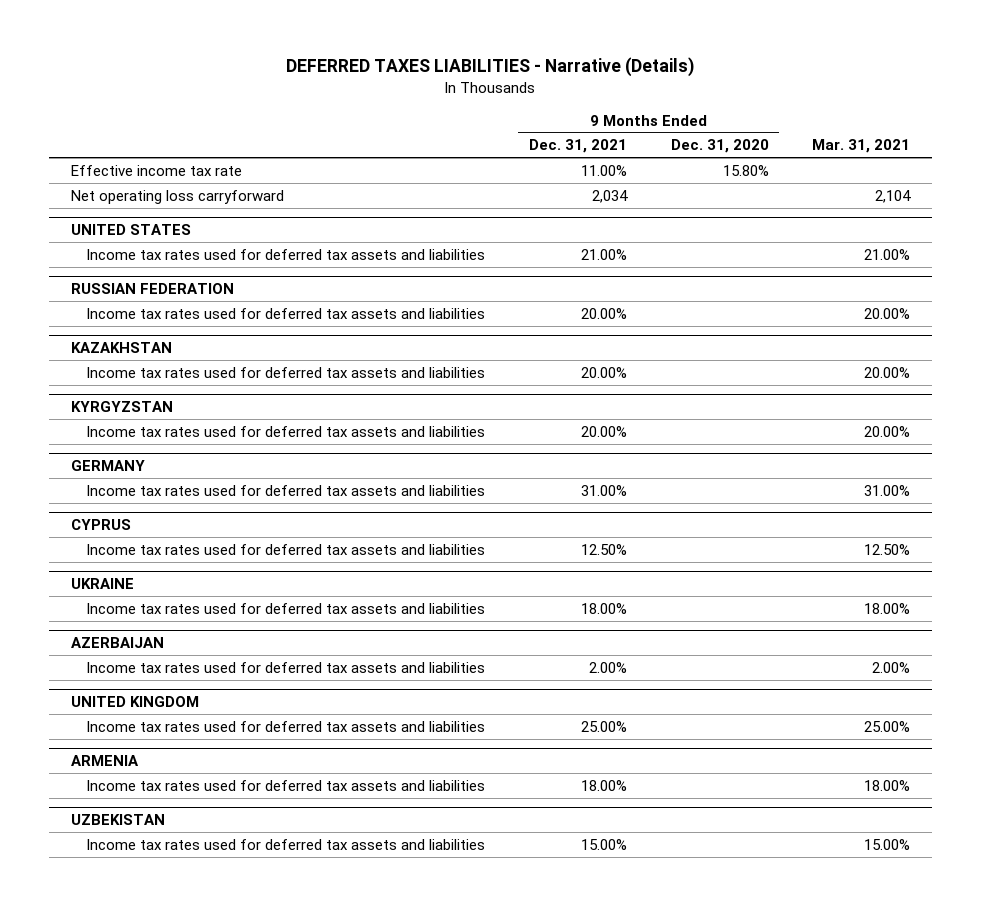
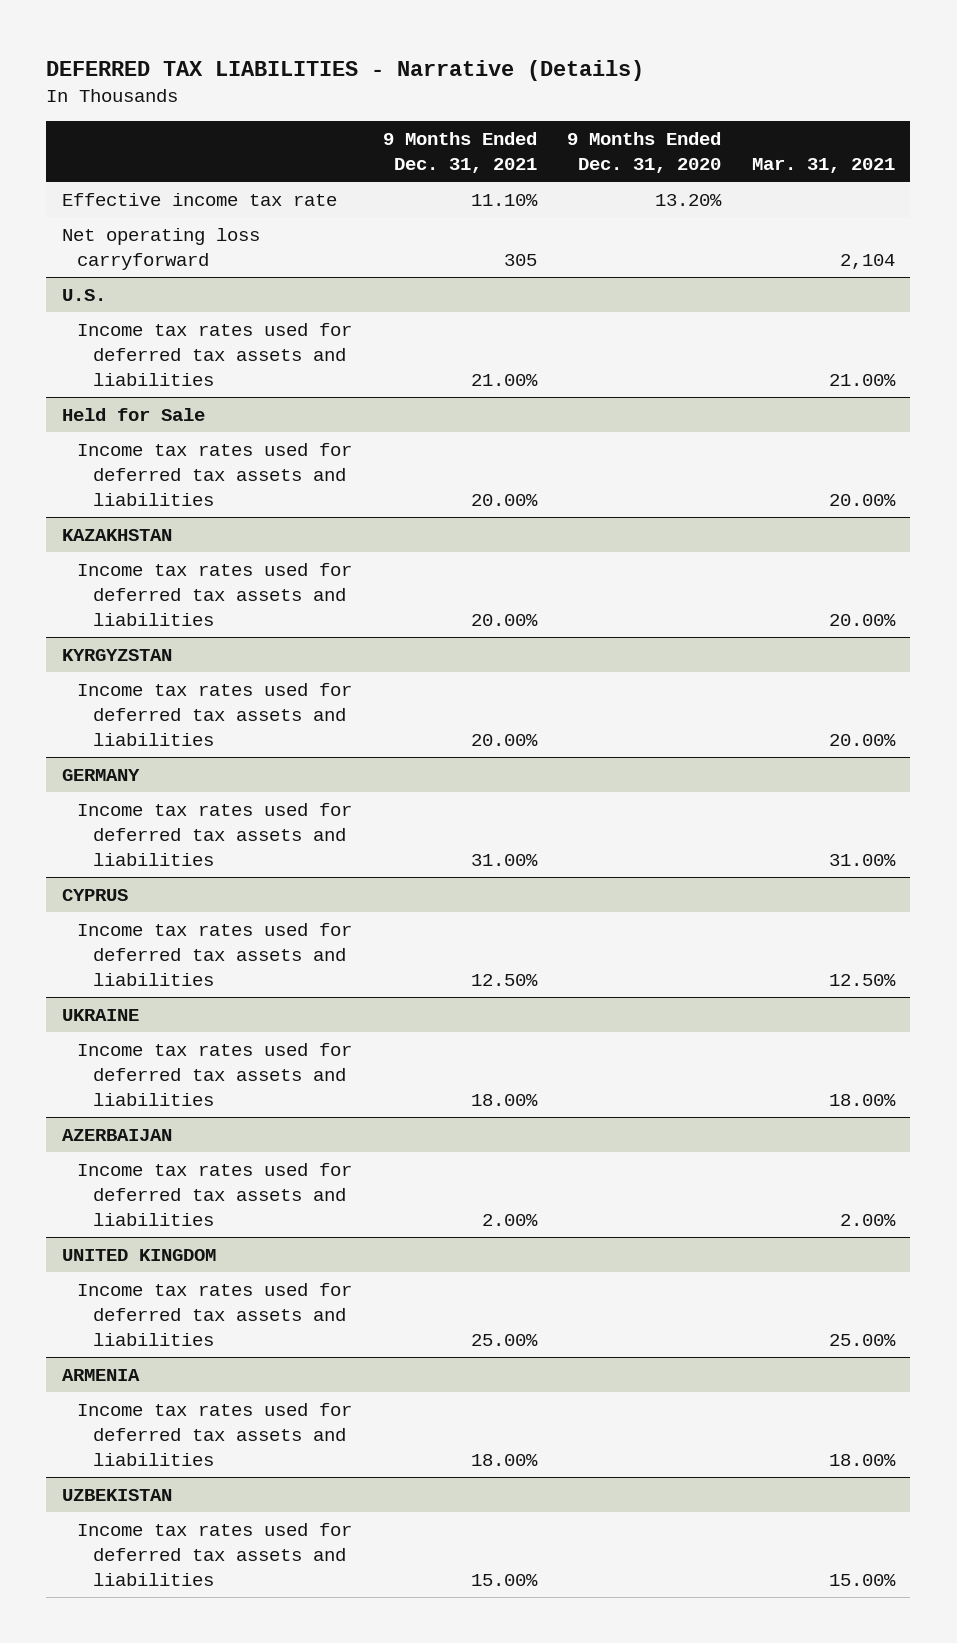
- DEFERRED TAXES LIABILITIES - Narrative (Details)
+ DEFERRED TAX LIABILITIES - Narrative (Details)
- Effective income tax rate | 11.00% | 15.80% |
- Net operating loss carryforward | 2,034 | | 2,104
- UNITED STATES
+ Effective income tax rate | 11.10% | 13.20% |
+ Net operating loss carryforward | 305 | | 2,104
+ U.S.
- RUSSIAN FEDERATION
+ Held for Sale

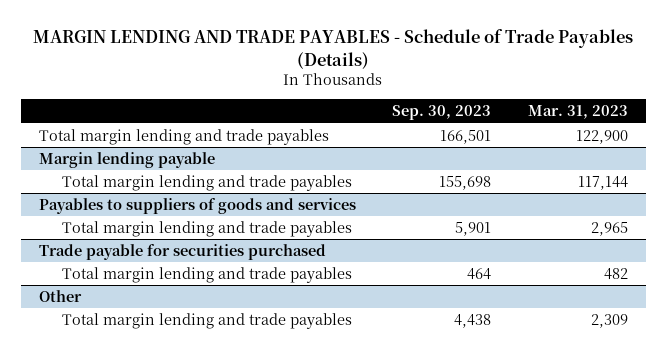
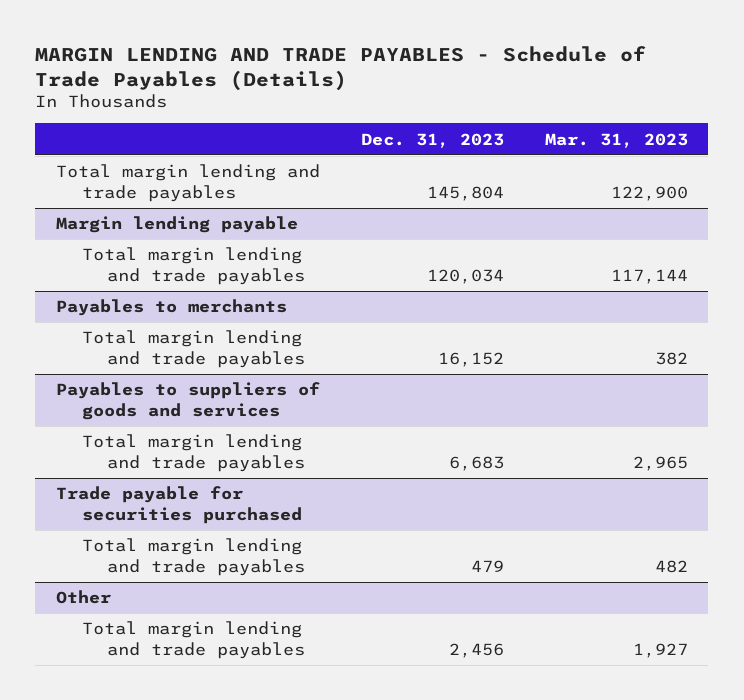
- | Sep. 30, 2023 | Mar. 31, 2023
+ | Dec. 31, 2023 | Mar. 31, 2023
+ Payables to merchants
+ Total margin lending and trade payables | 16,152 | 382
@ Other
- Total margin lending and trade payables | 4,438 | 2,309
+ Total margin lending and trade payables | 2,456 | 1,927

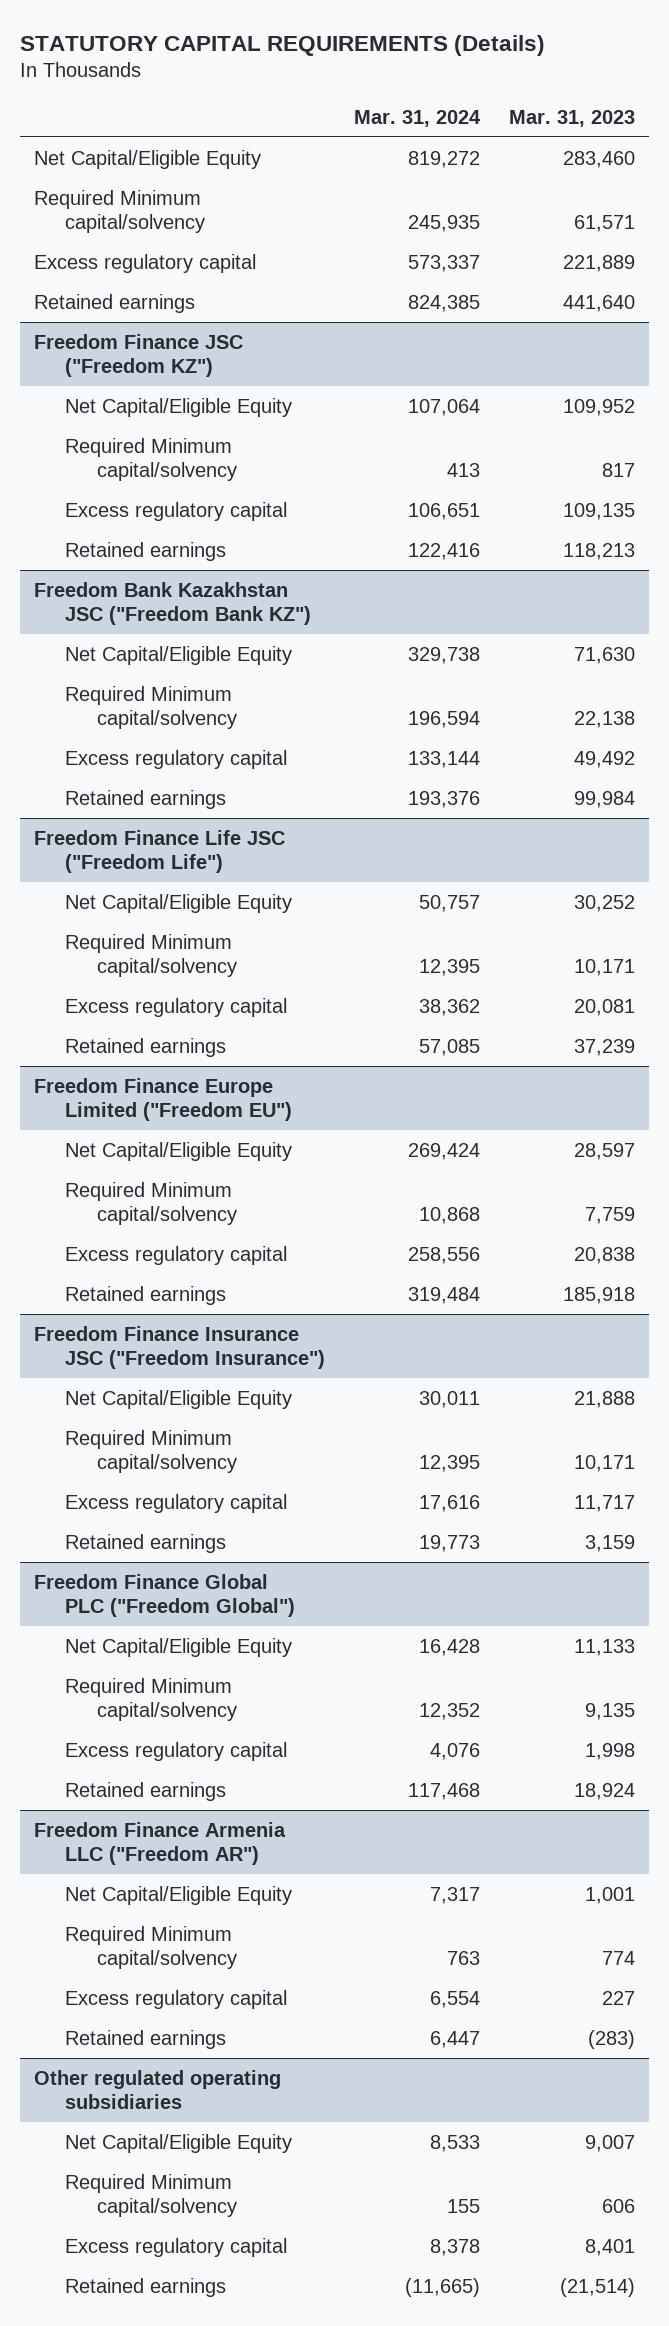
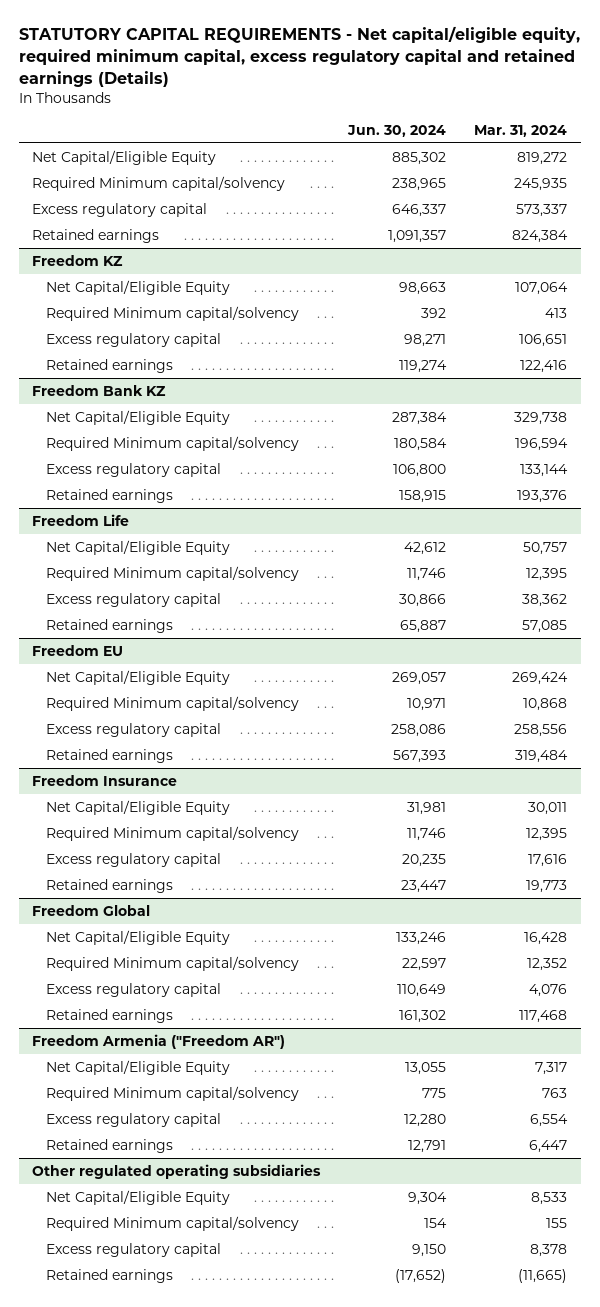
- STATUTORY CAPITAL REQUIREMENTS (Details)
+ STATUTORY CAPITAL REQUIREMENTS - Net capital/eligible equity, required minimum capital, excess regulatory capital and retained earnings (Details)
- | Mar. 31, 2024 | Mar. 31, 2023
+ | Jun. 30, 2024 | Mar. 31, 2024
- Retained earnings | 824,385 | 441,640
- Freedom Finance JSC ("Freedom KZ")
+ Retained earnings | 1,091,357 | 824,384
+ Freedom KZ
- Freedom Bank Kazakhstan JSC ("Freedom Bank KZ")
+ Freedom Bank KZ
- Freedom Finance Life JSC ("Freedom Life")
+ Freedom Life
- Freedom Finance Europe Limited ("Freedom EU")
+ Freedom EU
- Freedom Finance Insurance JSC ("Freedom Insurance")
+ Freedom Insurance
- Freedom Finance Global PLC ("Freedom Global")
+ Freedom Global
- Freedom Finance Armenia LLC ("Freedom AR")
+ Freedom Armenia ("Freedom AR")

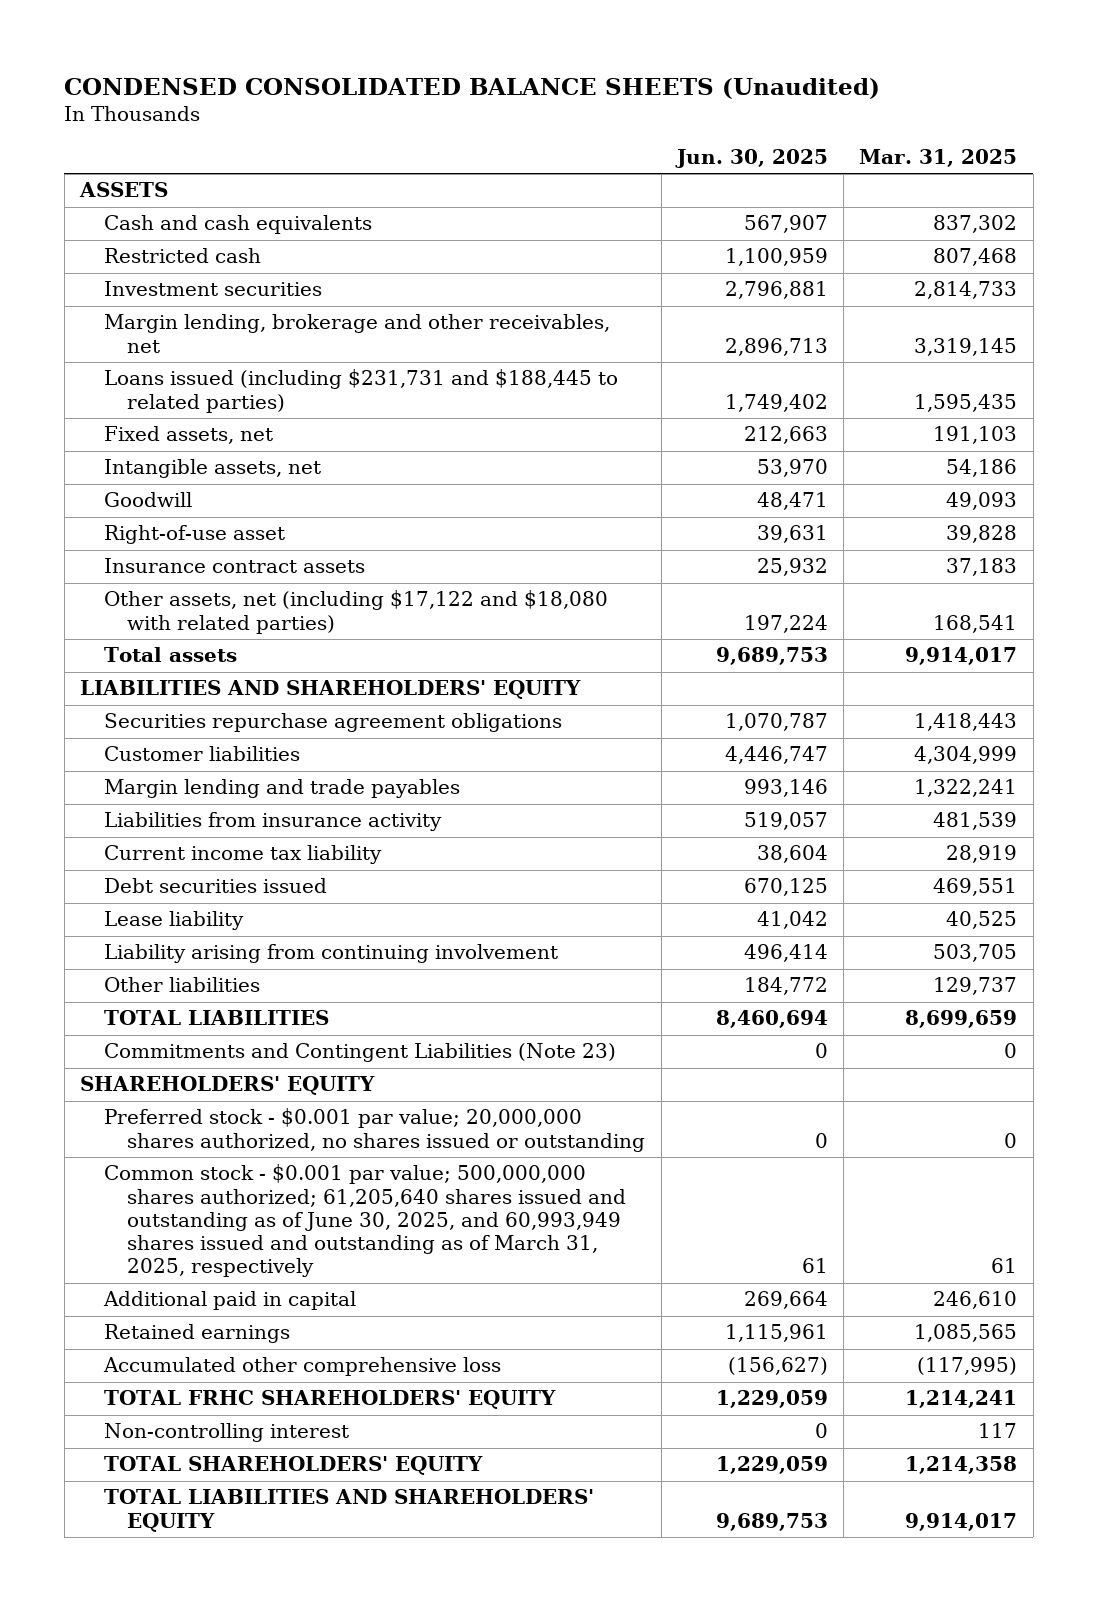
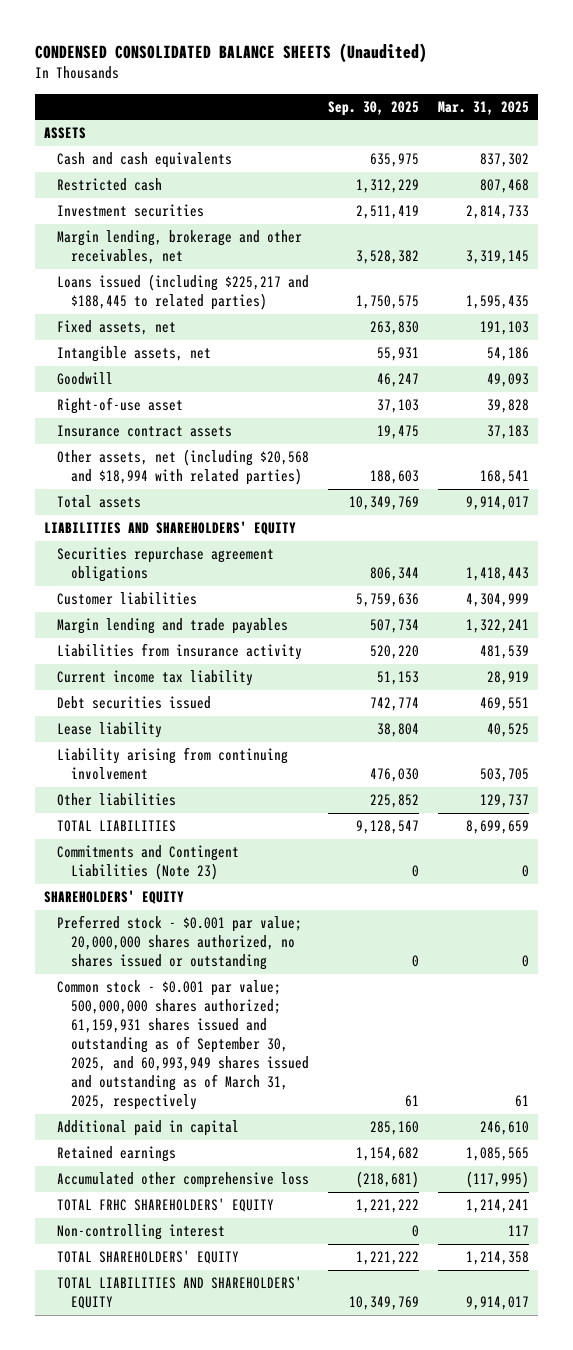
- | Jun. 30, 2025 | Mar. 31, 2025
+ | Sep. 30, 2025 | Mar. 31, 2025
- Loans issued (including $231,731 and $188,445 to related parties) | 1,749,402 | 1,595,435
+ Loans issued (including $225,217 and $188,445 to related parties) | 1,750,575 | 1,595,435
- Other assets, net (including $17,122 and $18,080 with related parties) | 197,224 | 168,541
+ Other assets, net (including $20,568 and $18,994 with related parties) | 188,603 | 168,541
- Common stock - $0.001 par value; 500,000,000 shares authorized; 61,205,640 shares issued and outstanding as of June 30, 2025, and 60,993,949 shares issued and outstanding as of March 31, 2025, respectively | 61 | 61
+ Common stock - $0.001 par value; 500,000,000 shares authorized; 61,159,931 shares issued and outstanding as of September 30, 2025, and 60,993,949 shares issued and outstanding as of March 31, 2025, respectively | 61 | 61

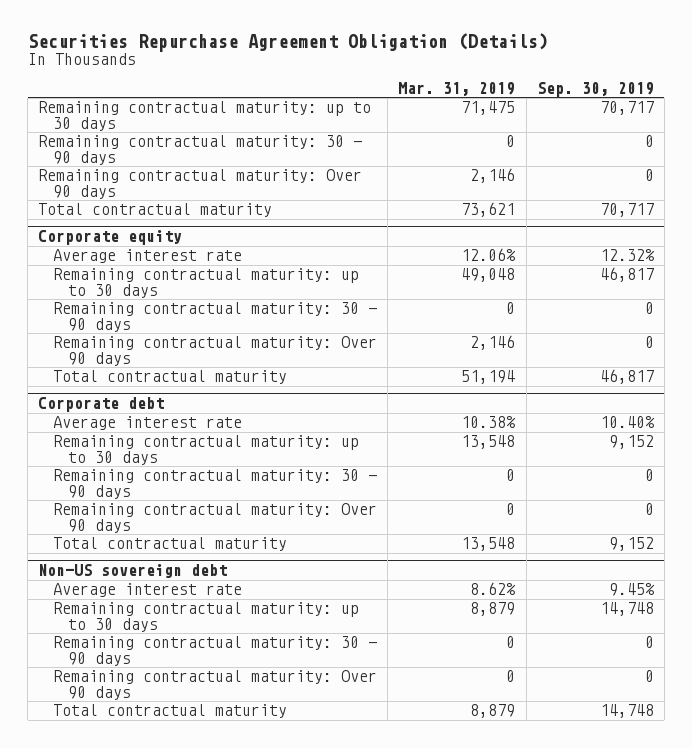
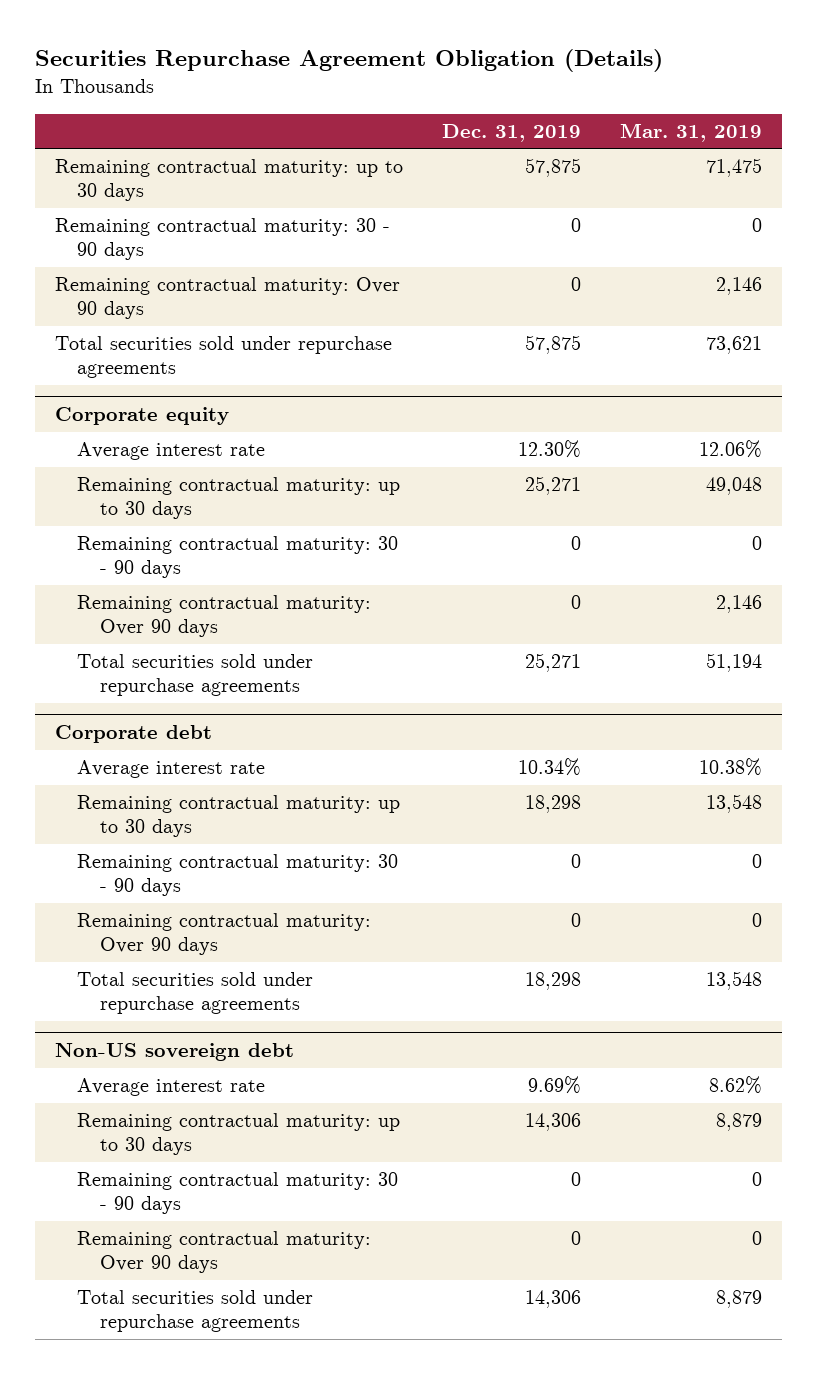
- | Mar. 31, 2019 | Sep. 30, 2019
+ | Dec. 31, 2019 | Mar. 31, 2019
- Total contractual maturity | 73,621 | 70,717
+ Total securities sold under repurchase agreements | 57,875 | 73,621
@ Corporate equity
- Total contractual maturity | 51,194 | 46,817
+ Total securities sold under repurchase agreements | 25,271 | 51,194
@ Corporate debt
- Total contractual maturity | 13,548 | 9,152
+ Total securities sold under repurchase agreements | 18,298 | 13,548
@ Non-US sovereign debt
- Total contractual maturity | 8,879 | 14,748
+ Total securities sold under repurchase agreements | 14,306 | 8,879

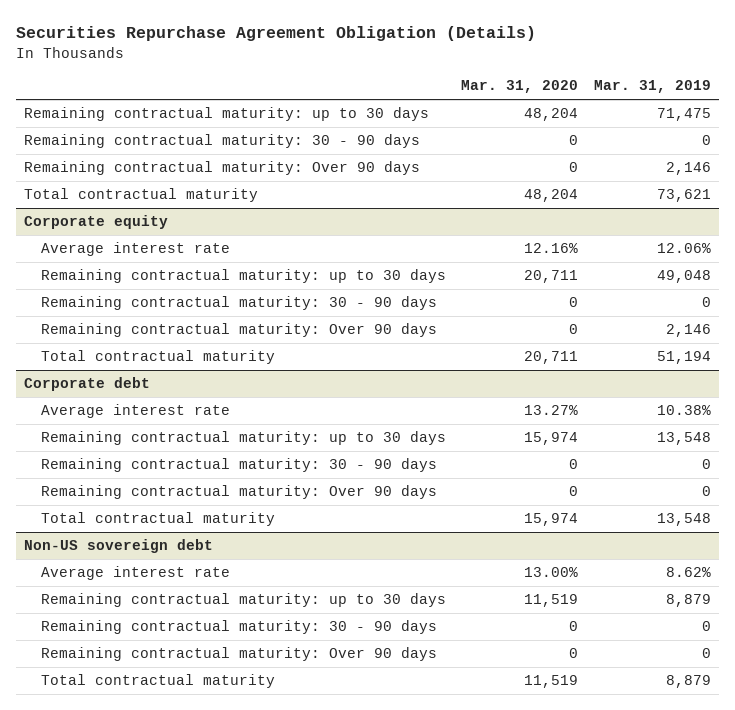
- | Dec. 31, 2019 | Mar. 31, 2019
+ | Mar. 31, 2020 | Mar. 31, 2019
- Total securities sold under repurchase agreements | 57,875 | 73,621
+ Total contractual maturity | 48,204 | 73,621
@ Corporate equity
- Total securities sold under repurchase agreements | 25,271 | 51,194
+ Total contractual maturity | 20,711 | 51,194
@ Corporate debt
- Total securities sold under repurchase agreements | 18,298 | 13,548
+ Total contractual maturity | 15,974 | 13,548
@ Non-US sovereign debt
- Total securities sold under repurchase agreements | 14,306 | 8,879
+ Total contractual maturity | 11,519 | 8,879

